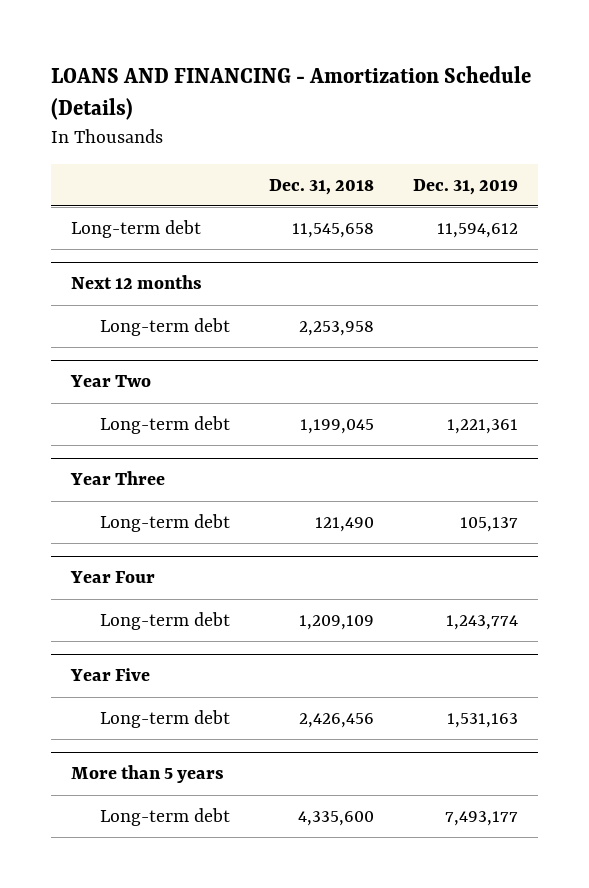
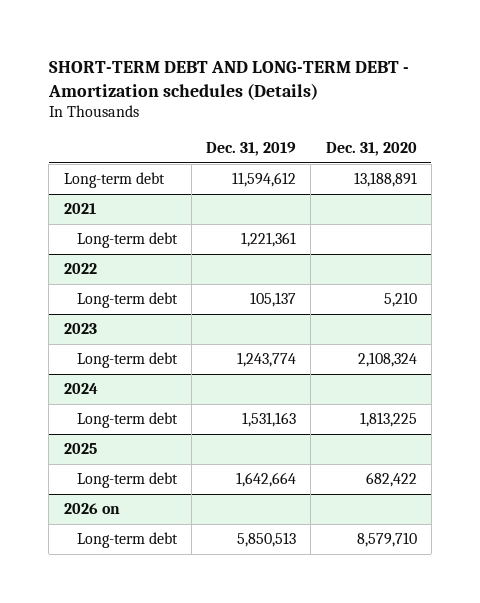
- LOANS AND FINANCING - Amortization Schedule (Details)
+ SHORT-TERM DEBT AND LONG-TERM DEBT - Amortization schedules (Details)
- | Dec. 31, 2018 | Dec. 31, 2019
+ | Dec. 31, 2019 | Dec. 31, 2020
- Next 12 months
- Long-term debt | 2,253,958 |
- Year Two
+ 2021
- Year Three
+ 2022
- Year Four
+ 2023
- Year Five
+ 2024
- More than 5 years
- Long-term debt | 4,335,600 | 7,493,177
+ 2025
+ Long-term debt | 1,642,664 | 682,422
+ 2026 on
+ Long-term debt | 5,850,513 | 8,579,710

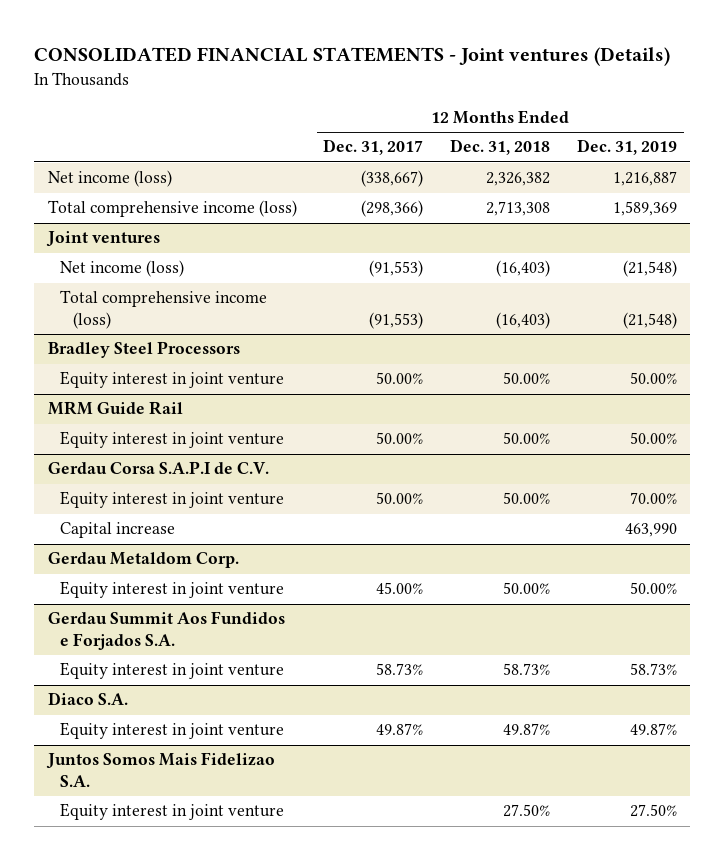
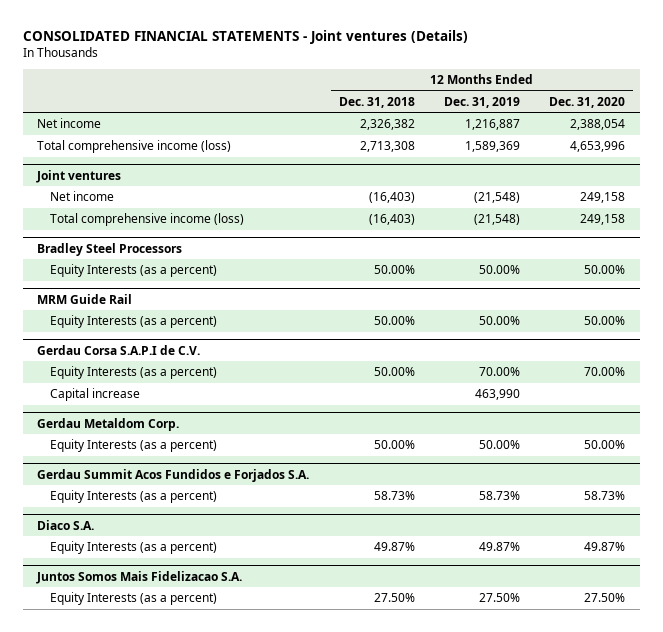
- | 12 Months Ended Dec. 31, 2017 | 12 Months Ended Dec. 31, 2018 | 12 Months Ended Dec. 31, 2019
+ | 12 Months Ended Dec. 31, 2018 | 12 Months Ended Dec. 31, 2019 | 12 Months Ended Dec. 31, 2020
- Net income (loss) | (338,667) | 2,326,382 | 1,216,887
+ Net income | 2,326,382 | 1,216,887 | 2,388,054
@ Joint ventures
- Net income (loss) | (91,553) | (16,403) | (21,548)
+ Net income | (16,403) | (21,548) | 249,158
@ Bradley Steel Processors
- Equity interest in joint venture | 50.00% | 50.00% | 50.00%
+ Equity Interests (as a percent) | 50.00% | 50.00% | 50.00%
@ MRM Guide Rail
- Equity interest in joint venture | 50.00% | 50.00% | 50.00%
+ Equity Interests (as a percent) | 50.00% | 50.00% | 50.00%
@ Gerdau Corsa S.A.P.I de C.V.
- Equity interest in joint venture | 50.00% | 50.00% | 70.00%
+ Equity Interests (as a percent) | 50.00% | 70.00% | 70.00%
@ Gerdau Metaldom Corp.
- Equity interest in joint venture | 45.00% | 50.00% | 50.00%
- Gerdau Summit Aos Fundidos e Forjados S.A.
- Equity interest in joint venture | 58.73% | 58.73% | 58.73%
@ Gerdau Metaldom Corp.
+ Equity Interests (as a percent) | 50.00% | 50.00% | 50.00%
+ Gerdau Summit Acos Fundidos e Forjados S.A.
+ Equity Interests (as a percent) | 58.73% | 58.73% | 58.73%
@ Diaco S.A.
- Equity interest in joint venture | 49.87% | 49.87% | 49.87%
- Juntos Somos Mais Fidelizao S.A.
- Equity interest in joint venture | | 27.50% | 27.50%
@ Diaco S.A.
+ Equity Interests (as a percent) | 49.87% | 49.87% | 49.87%
+ Juntos Somos Mais Fidelizacao S.A.
+ Equity Interests (as a percent) | 27.50% | 27.50% | 27.50%

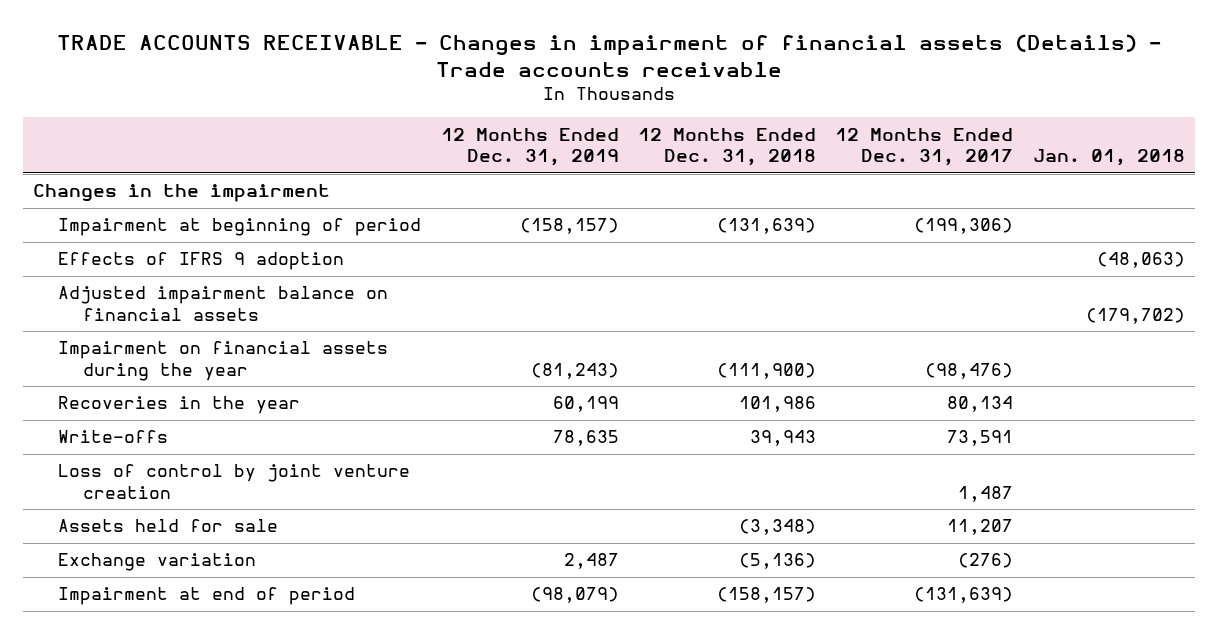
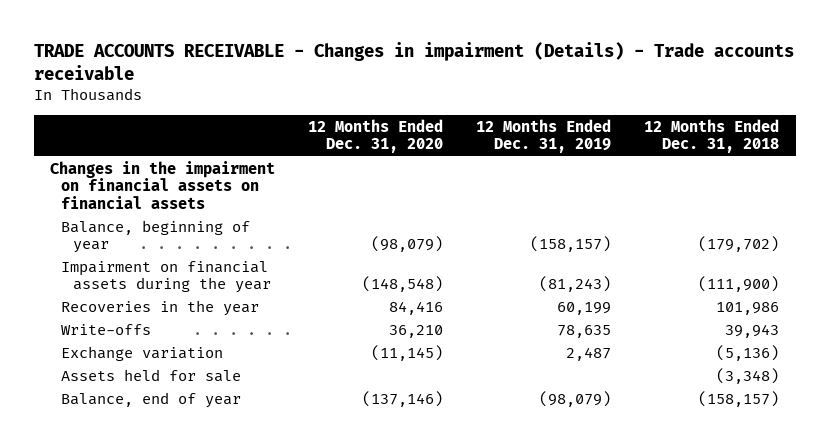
- TRADE ACCOUNTS RECEIVABLE - Changes in impairment of financial assets (Details) - Trade accounts receivable
+ TRADE ACCOUNTS RECEIVABLE - Changes in impairment (Details) - Trade accounts receivable
- | 12 Months Ended Dec. 31, 2019 | 12 Months Ended Dec. 31, 2018 | 12 Months Ended Dec. 31, 2017 | Jan. 01, 2018
+ | 12 Months Ended Dec. 31, 2020 | 12 Months Ended Dec. 31, 2019 | 12 Months Ended Dec. 31, 2018
- Changes in the impairment
- Impairment at beginning of period | (158,157) | (131,639) | (199,306) |
- Effects of IFRS 9 adoption | | | | (48,063)
- Adjusted impairment balance on financial assets | | | | (179,702)
+ Changes in the impairment on financial assets on financial assets
+ Balance, beginning of year | (98,079) | (158,157) | (179,702)
- Loss of control by joint venture creation | | | 1,487 |
- Impairment at end of period | (98,079) | (158,157) | (131,639) |
moved down: Assets held for sale | | | (3,348)
+ Balance, end of year | (137,146) | (98,079) | (158,157)

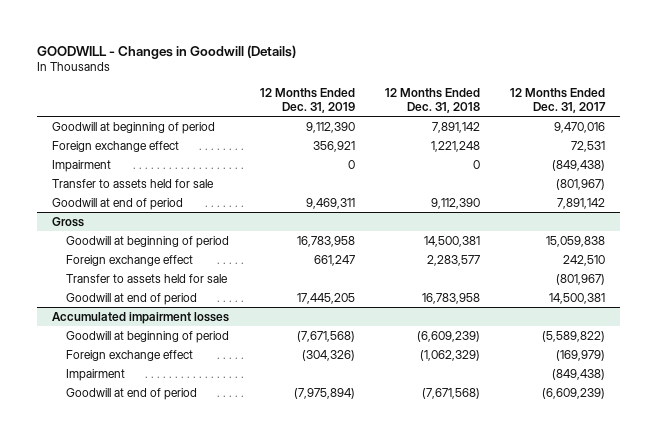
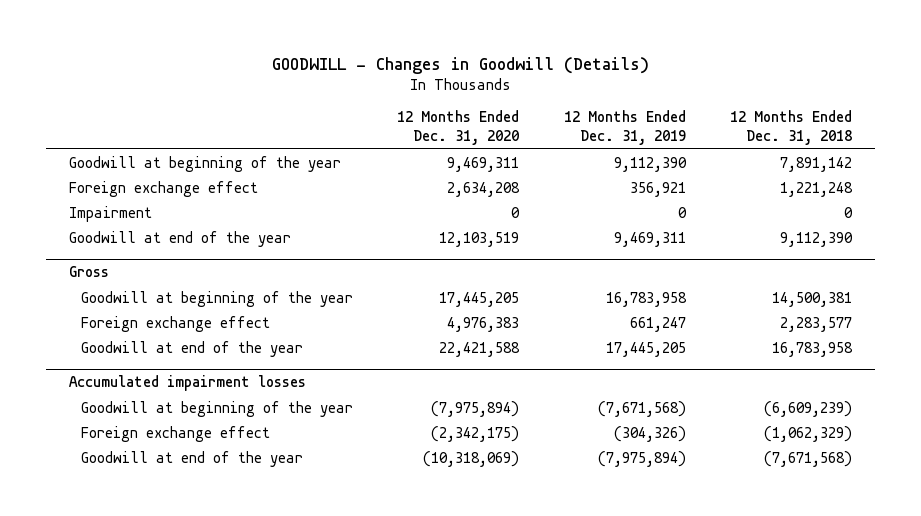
- | 12 Months Ended Dec. 31, 2019 | 12 Months Ended Dec. 31, 2018 | 12 Months Ended Dec. 31, 2017
+ | 12 Months Ended Dec. 31, 2020 | 12 Months Ended Dec. 31, 2019 | 12 Months Ended Dec. 31, 2018
- Goodwill at beginning of period | 9,112,390 | 7,891,142 | 9,470,016
+ Goodwill at beginning of the year | 9,469,311 | 9,112,390 | 7,891,142
- Transfer to assets held for sale | | | (801,967)
- Goodwill at end of period | 9,469,311 | 9,112,390 | 7,891,142
+ Goodwill at end of the year | 12,103,519 | 9,469,311 | 9,112,390
@ Gross
- Goodwill at beginning of period | 16,783,958 | 14,500,381 | 15,059,838
+ Goodwill at beginning of the year | 17,445,205 | 16,783,958 | 14,500,381
- Transfer to assets held for sale | | | (801,967)
- Goodwill at end of period | 17,445,205 | 16,783,958 | 14,500,381
+ Goodwill at end of the year | 22,421,588 | 17,445,205 | 16,783,958
@ Accumulated impairment losses
- Goodwill at beginning of period | (7,671,568) | (6,609,239) | (5,589,822)
+ Goodwill at beginning of the year | (7,975,894) | (7,671,568) | (6,609,239)
- Impairment | | | (849,438)
- Goodwill at end of period | (7,975,894) | (7,671,568) | (6,609,239)
+ Goodwill at end of the year | (10,318,069) | (7,975,894) | (7,671,568)

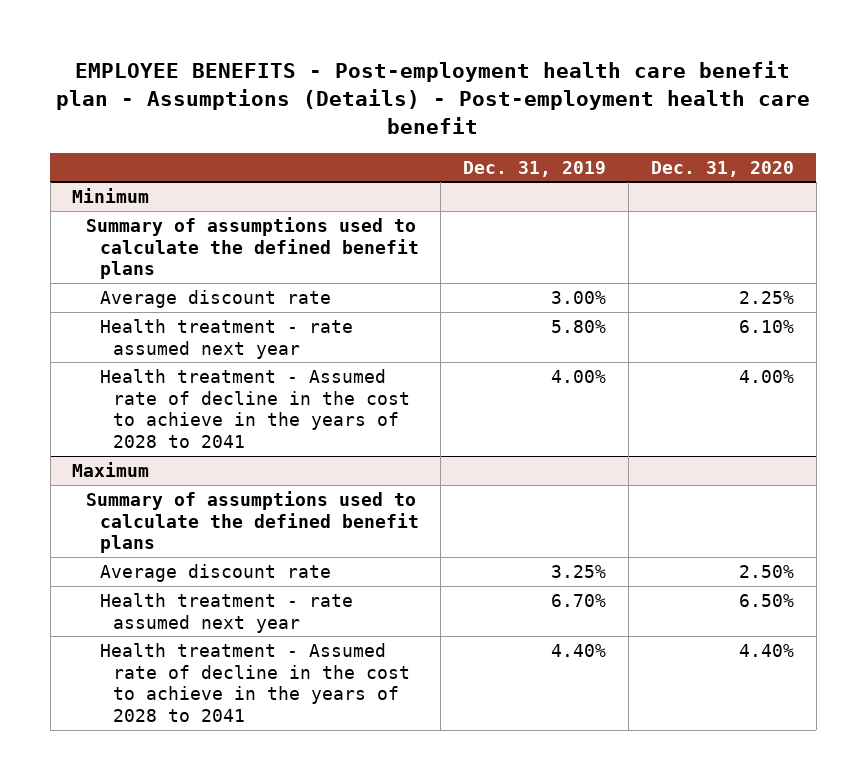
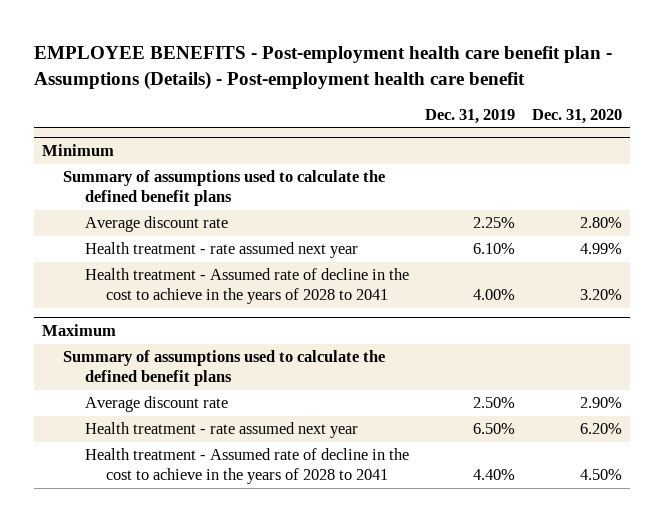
@ Minimum
- Average discount rate | 3.00% | 2.25%
- Health treatment - rate assumed next year | 5.80% | 6.10%
- Health treatment - Assumed rate of decline in the cost to achieve in the years of 2028 to 2041 | 4.00% | 4.00%
+ Average discount rate | 2.25% | 2.80%
+ Health treatment - rate assumed next year | 6.10% | 4.99%
+ Health treatment - Assumed rate of decline in the cost to achieve in the years of 2028 to 2041 | 4.00% | 3.20%
@ Maximum
- Average discount rate | 3.25% | 2.50%
- Health treatment - rate assumed next year | 6.70% | 6.50%
- Health treatment - Assumed rate of decline in the cost to achieve in the years of 2028 to 2041 | 4.40% | 4.40%
+ Average discount rate | 2.50% | 2.90%
+ Health treatment - rate assumed next year | 6.50% | 6.20%
+ Health treatment - Assumed rate of decline in the cost to achieve in the years of 2028 to 2041 | 4.40% | 4.50%

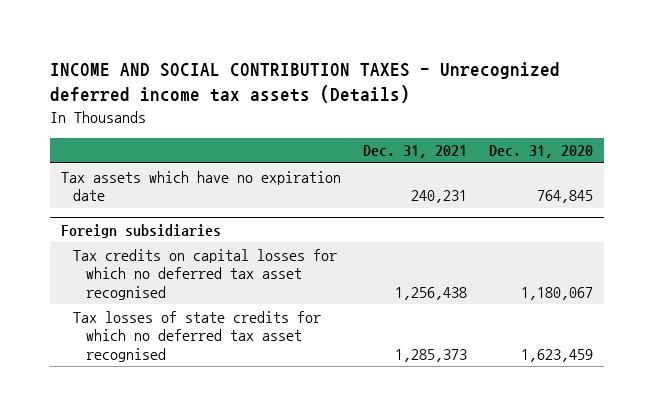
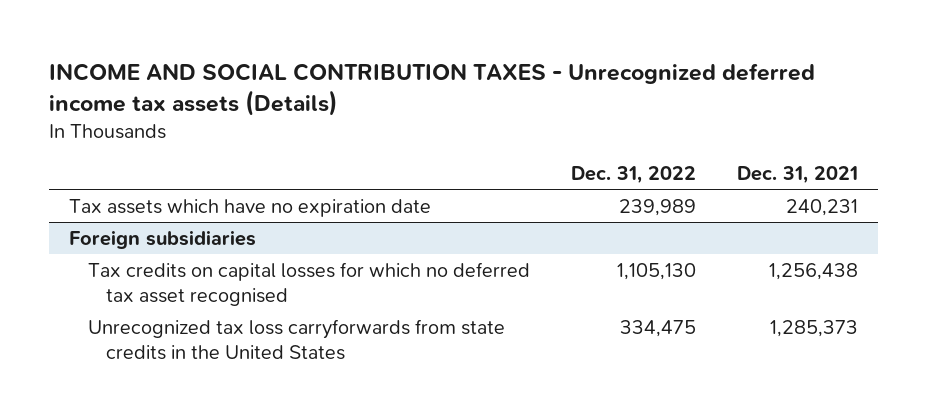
- | Dec. 31, 2021 | Dec. 31, 2020
+ | Dec. 31, 2022 | Dec. 31, 2021
@ Foreign subsidiaries
- Tax losses of state credits for which no deferred tax asset recognised | 1,285,373 | 1,623,459
+ Unrecognized tax loss carryforwards from state credits in the United States | 334,475 | 1,285,373

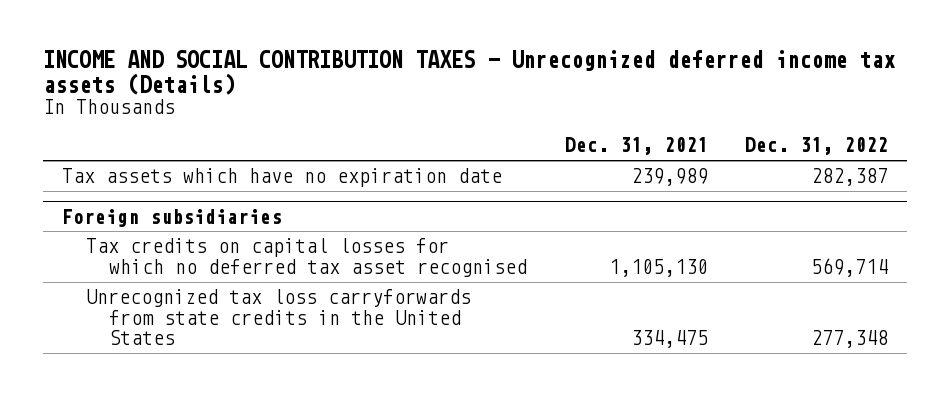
- | Dec. 31, 2022 | Dec. 31, 2021
+ | Dec. 31, 2021 | Dec. 31, 2022
- Tax assets which have no expiration date | 239,989 | 240,231
+ Tax assets which have no expiration date | 239,989 | 282,387
@ Foreign subsidiaries
- Tax credits on capital losses for which no deferred tax asset recognised | 1,105,130 | 1,256,438
- Unrecognized tax loss carryforwards from state credits in the United States | 334,475 | 1,285,373
+ Tax credits on capital losses for which no deferred tax asset recognised | 1,105,130 | 569,714
+ Unrecognized tax loss carryforwards from state credits in the United States | 334,475 | 277,348

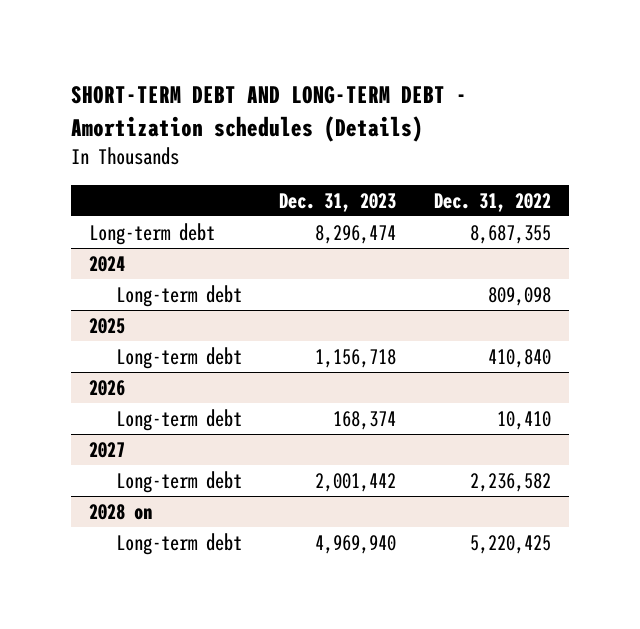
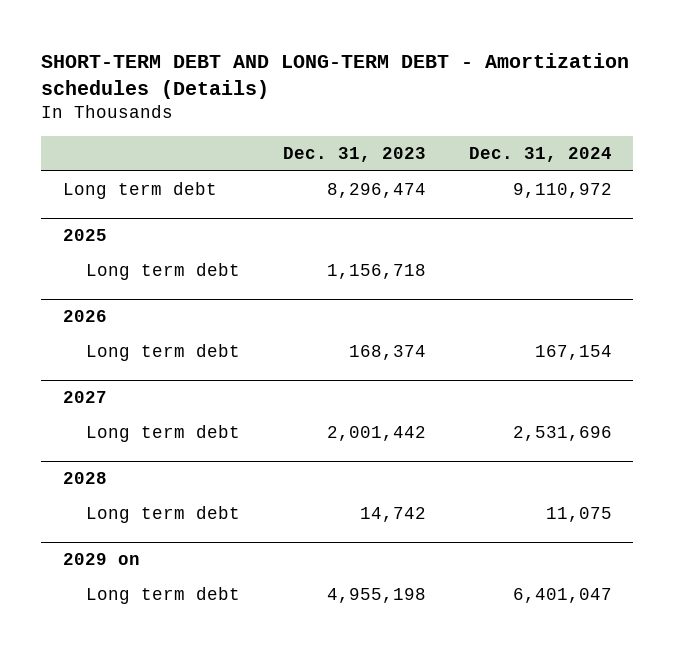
- | Dec. 31, 2023 | Dec. 31, 2022
+ | Dec. 31, 2023 | Dec. 31, 2024
- Long-term debt | 8,296,474 | 8,687,355
- 2024
- Long-term debt | | 809,098
+ Long term debt | 8,296,474 | 9,110,972
@ 2025
- Long-term debt | 1,156,718 | 410,840
+ Long term debt | 1,156,718 |
@ 2026
- Long-term debt | 168,374 | 10,410
+ Long term debt | 168,374 | 167,154
@ 2027
- Long-term debt | 2,001,442 | 2,236,582
- 2028 on
- Long-term debt | 4,969,940 | 5,220,425
@ 2027
+ Long term debt | 2,001,442 | 2,531,696
+ 2028
+ Long term debt | 14,742 | 11,075
+ 2029 on
+ Long term debt | 4,955,198 | 6,401,047

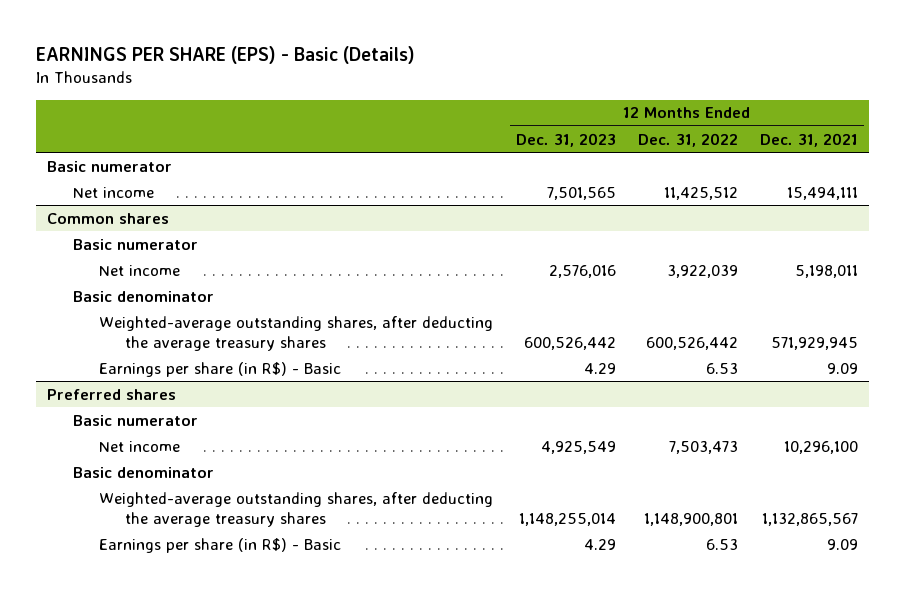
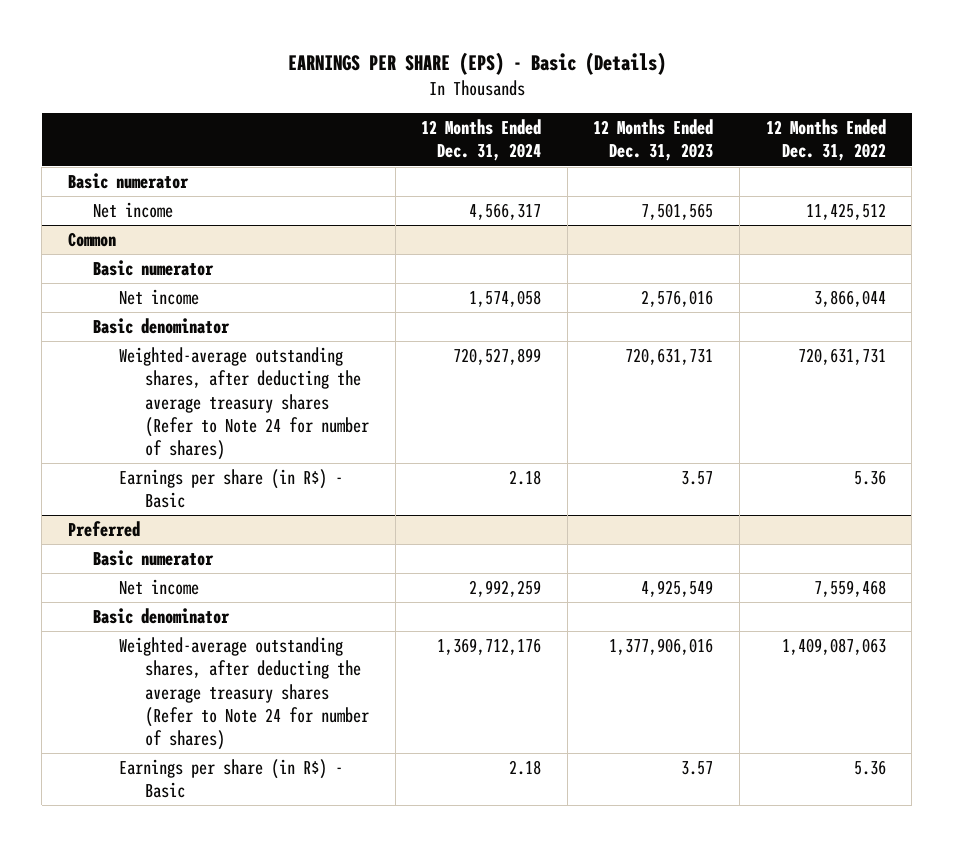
- | 12 Months Ended Dec. 31, 2023 | 12 Months Ended Dec. 31, 2022 | 12 Months Ended Dec. 31, 2021
+ | 12 Months Ended Dec. 31, 2024 | 12 Months Ended Dec. 31, 2023 | 12 Months Ended Dec. 31, 2022
- Common shares
+ Common
- Net income | 2,576,016 | 3,922,039 | 5,198,011
+ Net income | 1,574,058 | 2,576,016 | 3,866,044
- Weighted-average outstanding shares, after deducting the average treasury shares | 600,526,442 | 600,526,442 | 571,929,945
- Earnings per share (in R$) - Basic | 4.29 | 6.53 | 9.09
- Preferred shares
+ Weighted-average outstanding shares, after deducting the average treasury shares (Refer to Note 24 for number of shares) | 720,527,899 | 720,631,731 | 720,631,731
+ Earnings per share (in R$) - Basic | 2.18 | 3.57 | 5.36
+ Preferred
- Net income | 4,925,549 | 7,503,473 | 10,296,100
+ Net income | 2,992,259 | 4,925,549 | 7,559,468
- Weighted-average outstanding shares, after deducting the average treasury shares | 1,148,255,014 | 1,148,900,801 | 1,132,865,567
- Earnings per share (in R$) - Basic | 4.29 | 6.53 | 9.09
+ Weighted-average outstanding shares, after deducting the average treasury shares (Refer to Note 24 for number of shares) | 1,369,712,176 | 1,377,906,016 | 1,409,087,063
+ Earnings per share (in R$) - Basic | 2.18 | 3.57 | 5.36

